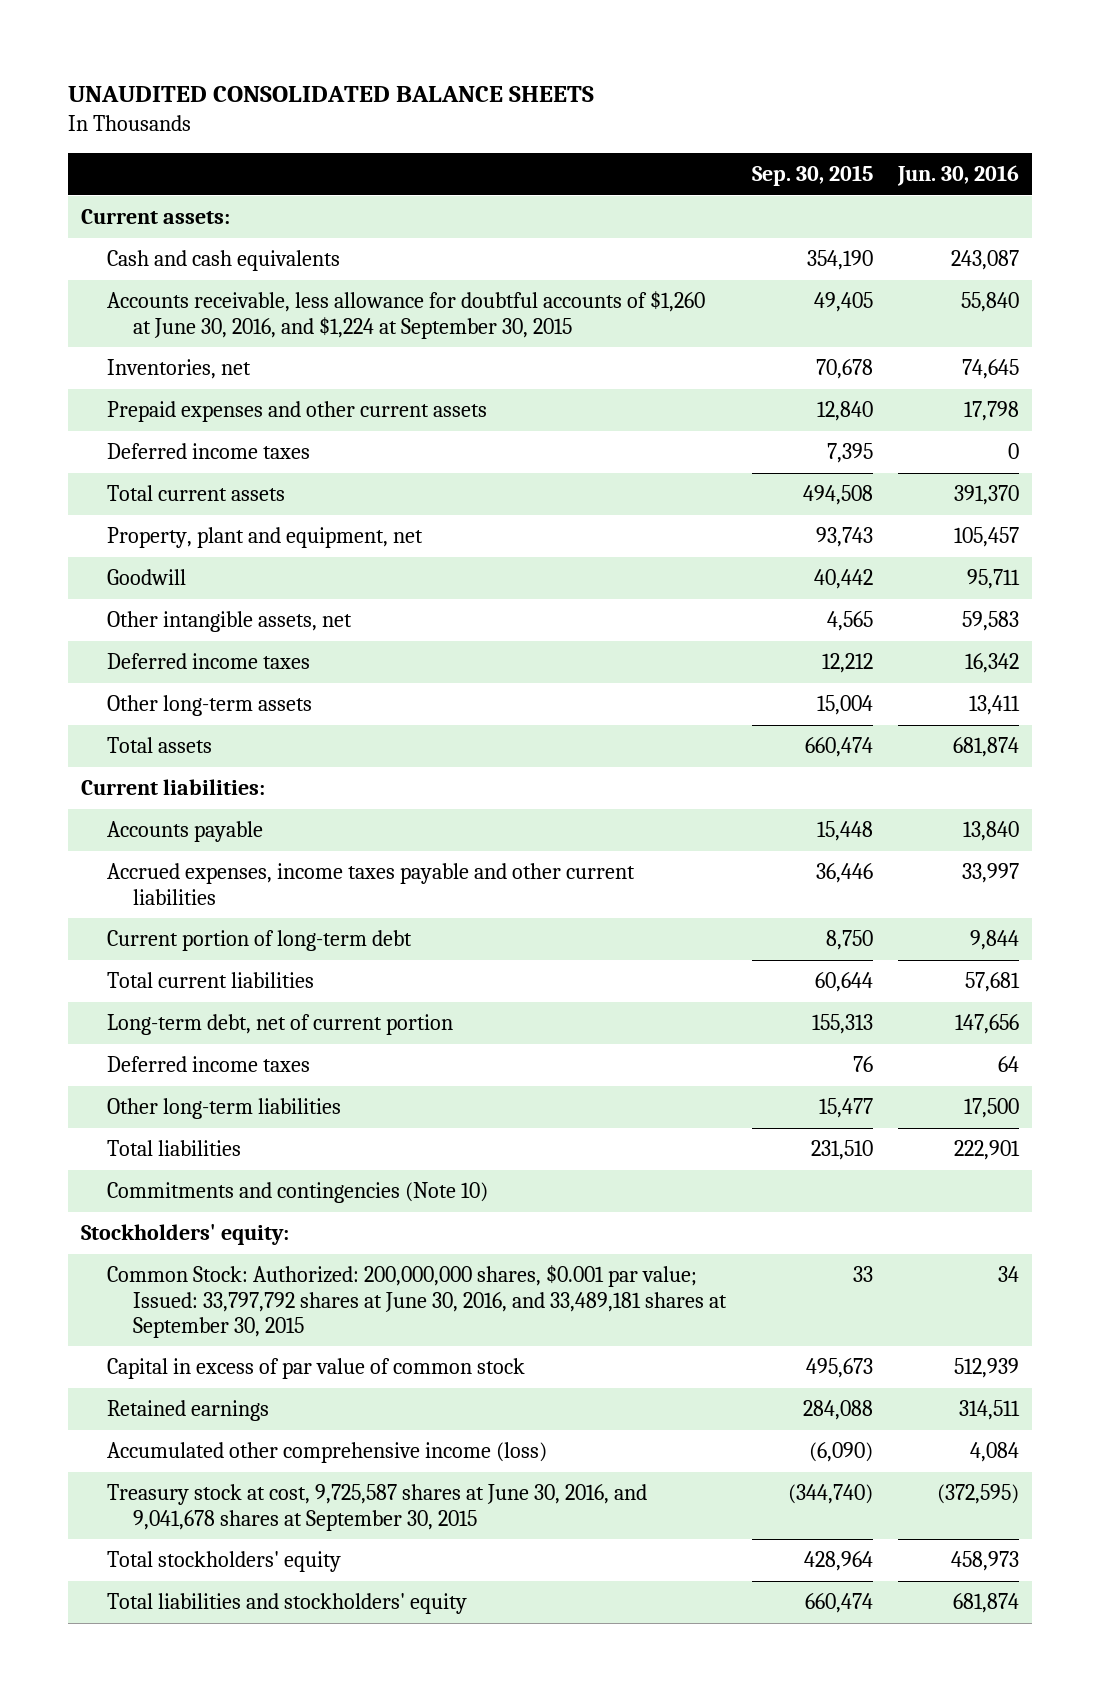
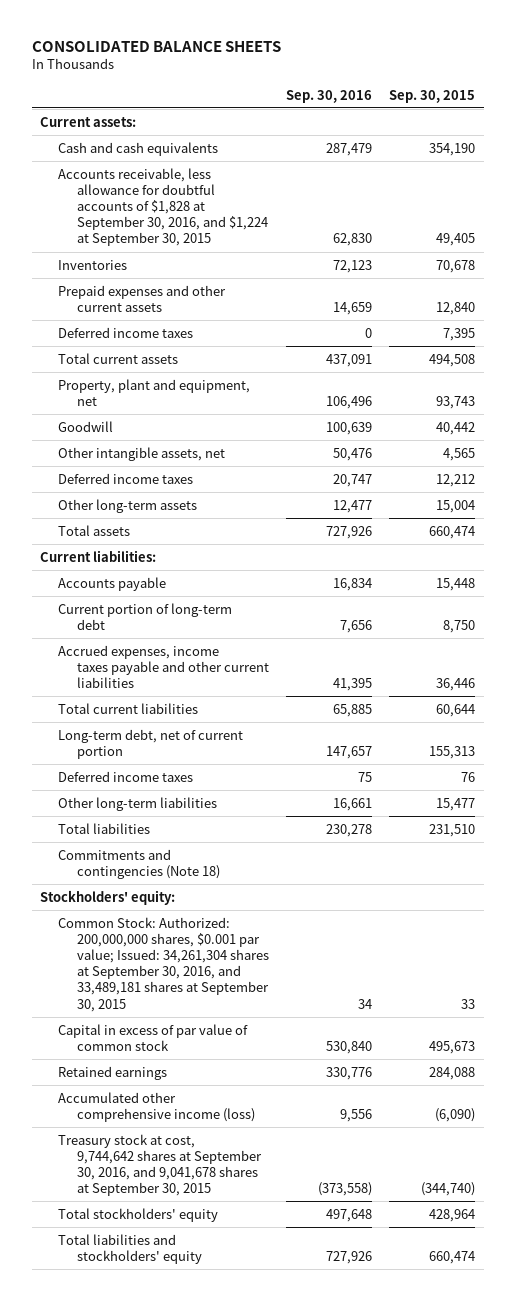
- UNAUDITED CONSOLIDATED BALANCE SHEETS
+ CONSOLIDATED BALANCE SHEETS
- | Sep. 30, 2015 | Jun. 30, 2016
+ | Sep. 30, 2016 | Sep. 30, 2015
- Accounts receivable, less allowance for doubtful accounts of $1,260 at June 30, 2016, and $1,224 at September 30, 2015 | 49,405 | 55,840
- Inventories, net | 70,678 | 74,645
+ Accounts receivable, less allowance for doubtful accounts of $1,828 at September 30, 2016, and $1,224 at September 30, 2015 | 62,830 | 49,405
+ Inventories | 72,123 | 70,678
moved down: Accrued expenses, income taxes payable and other current liabilities | 41,395 | 36,446
- Commitments and contingencies (Note 10)
+ Commitments and contingencies (Note 18)
- Common Stock: Authorized: 200,000,000 shares, $0.001 par value; Issued: 33,797,792 shares at June 30, 2016, and 33,489,181 shares at September 30, 2015 | 33 | 34
+ Common Stock: Authorized: 200,000,000 shares, $0.001 par value; Issued: 34,261,304 shares at September 30, 2016, and 33,489,181 shares at September 30, 2015 | 34 | 33
- Treasury stock at cost, 9,725,587 shares at June 30, 2016, and 9,041,678 shares at September 30, 2015 | (344,740) | (372,595)
+ Treasury stock at cost, 9,744,642 shares at September 30, 2016, and 9,041,678 shares at September 30, 2015 | (373,558) | (344,740)

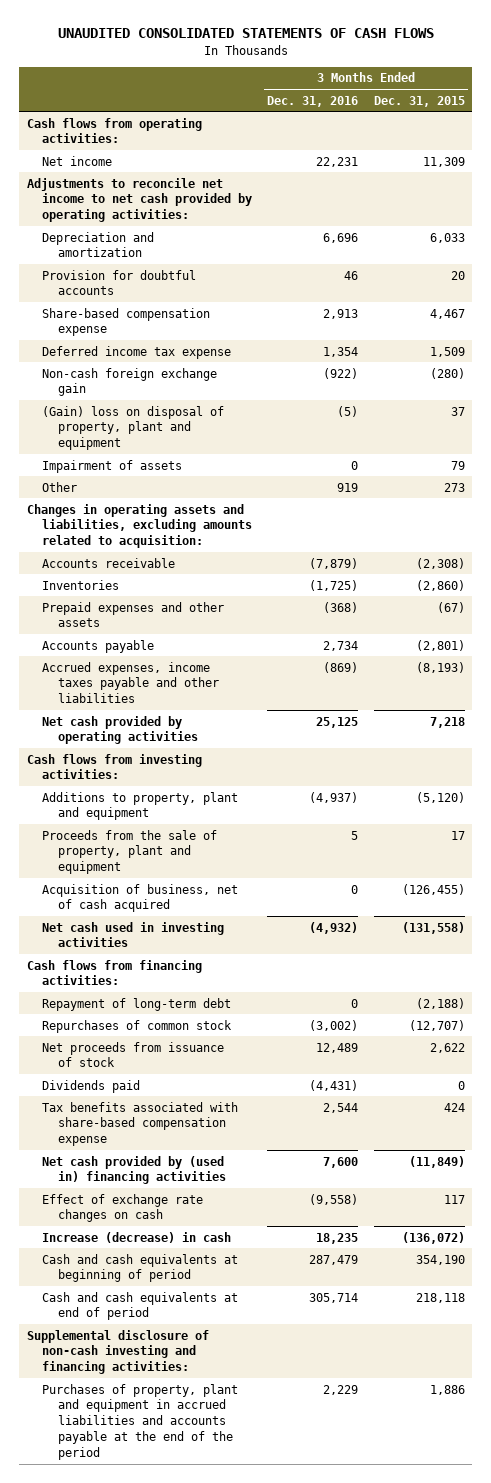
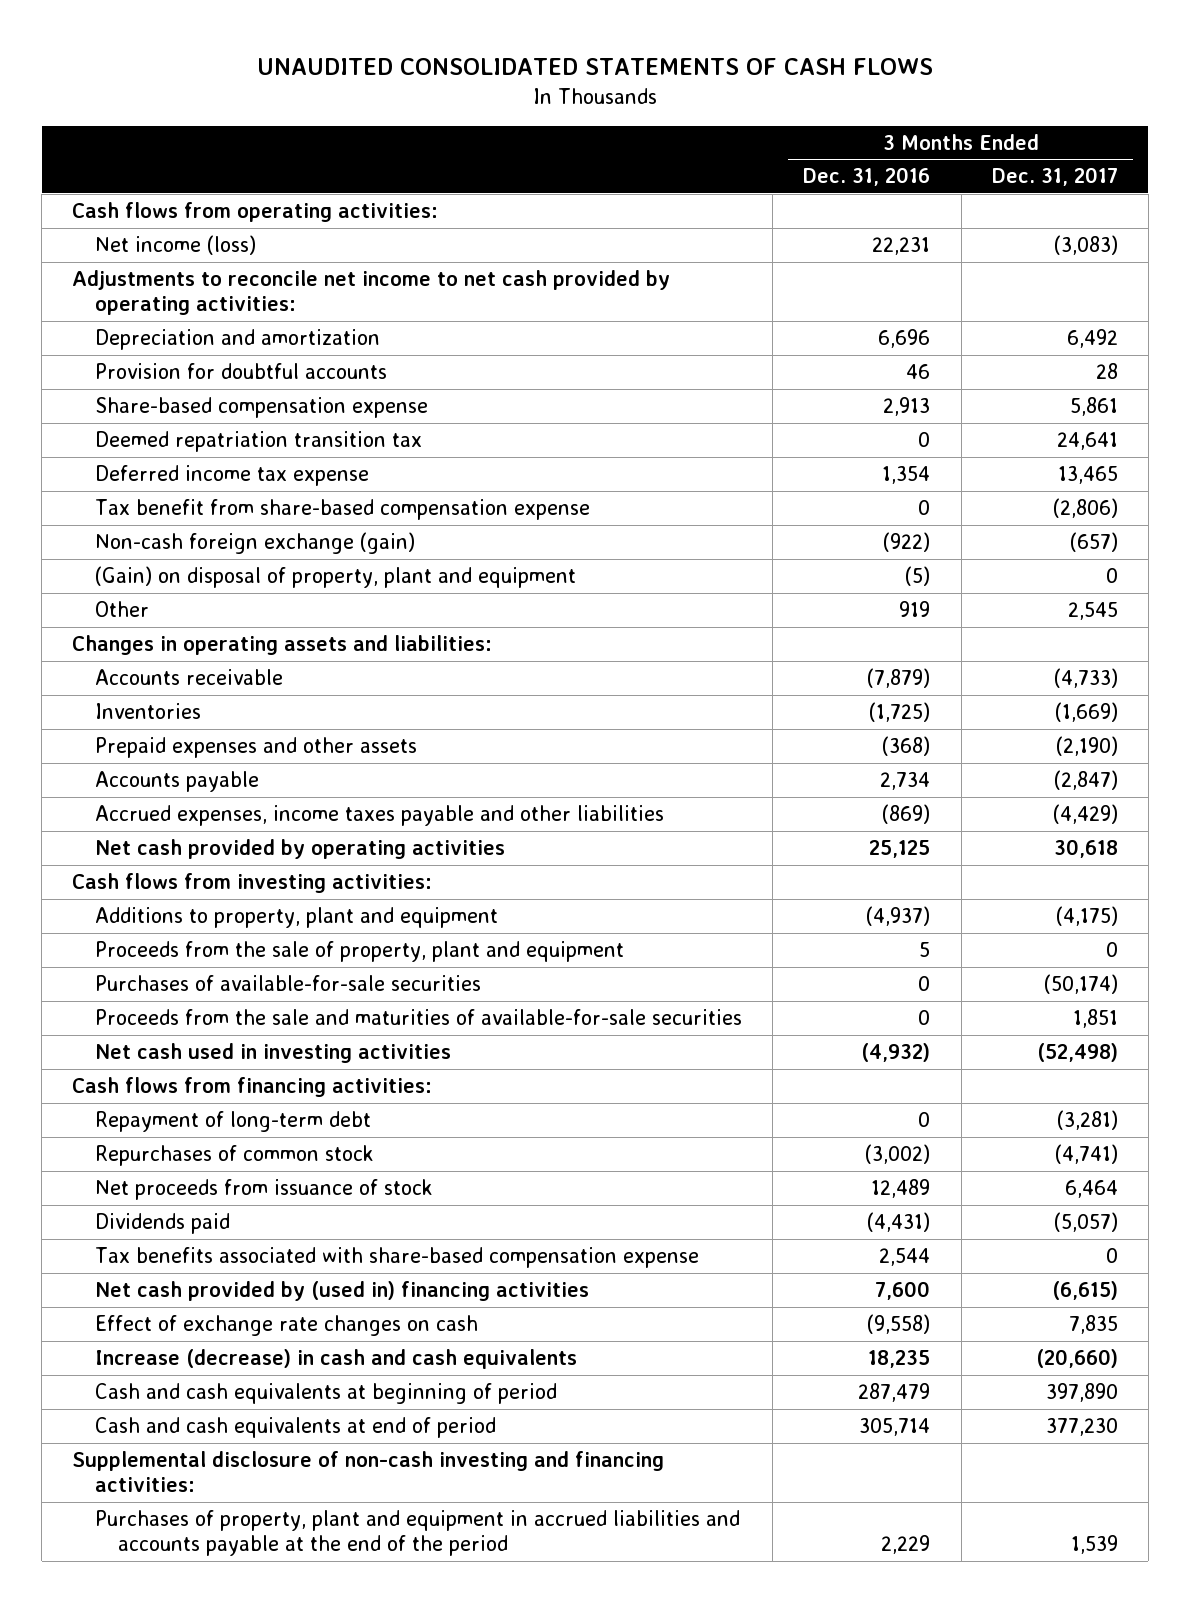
- | 3 Months Ended Dec. 31, 2016 | 3 Months Ended Dec. 31, 2015
+ | 3 Months Ended Dec. 31, 2016 | 3 Months Ended Dec. 31, 2017
- Net income | 22,231 | 11,309
+ Net income (loss) | 22,231 | (3,083)
+ Deemed repatriation transition tax | 0 | 24,641
- Non-cash foreign exchange gain | (922) | (280)
- (Gain) loss on disposal of property, plant and equipment | (5) | 37
- Impairment of assets | 0 | 79
+ Tax benefit from share-based compensation expense | 0 | (2,806)
+ Non-cash foreign exchange (gain) | (922) | (657)
+ (Gain) on disposal of property, plant and equipment | (5) | 0
- Changes in operating assets and liabilities, excluding amounts related to acquisition:
+ Changes in operating assets and liabilities:
- Acquisition of business, net of cash acquired | 0 | (126,455)
+ Purchases of available-for-sale securities | 0 | (50,174)
+ Proceeds from the sale and maturities of available-for-sale securities | 0 | 1,851
- Increase (decrease) in cash | 18,235 | (136,072)
+ Increase (decrease) in cash and cash equivalents | 18,235 | (20,660)

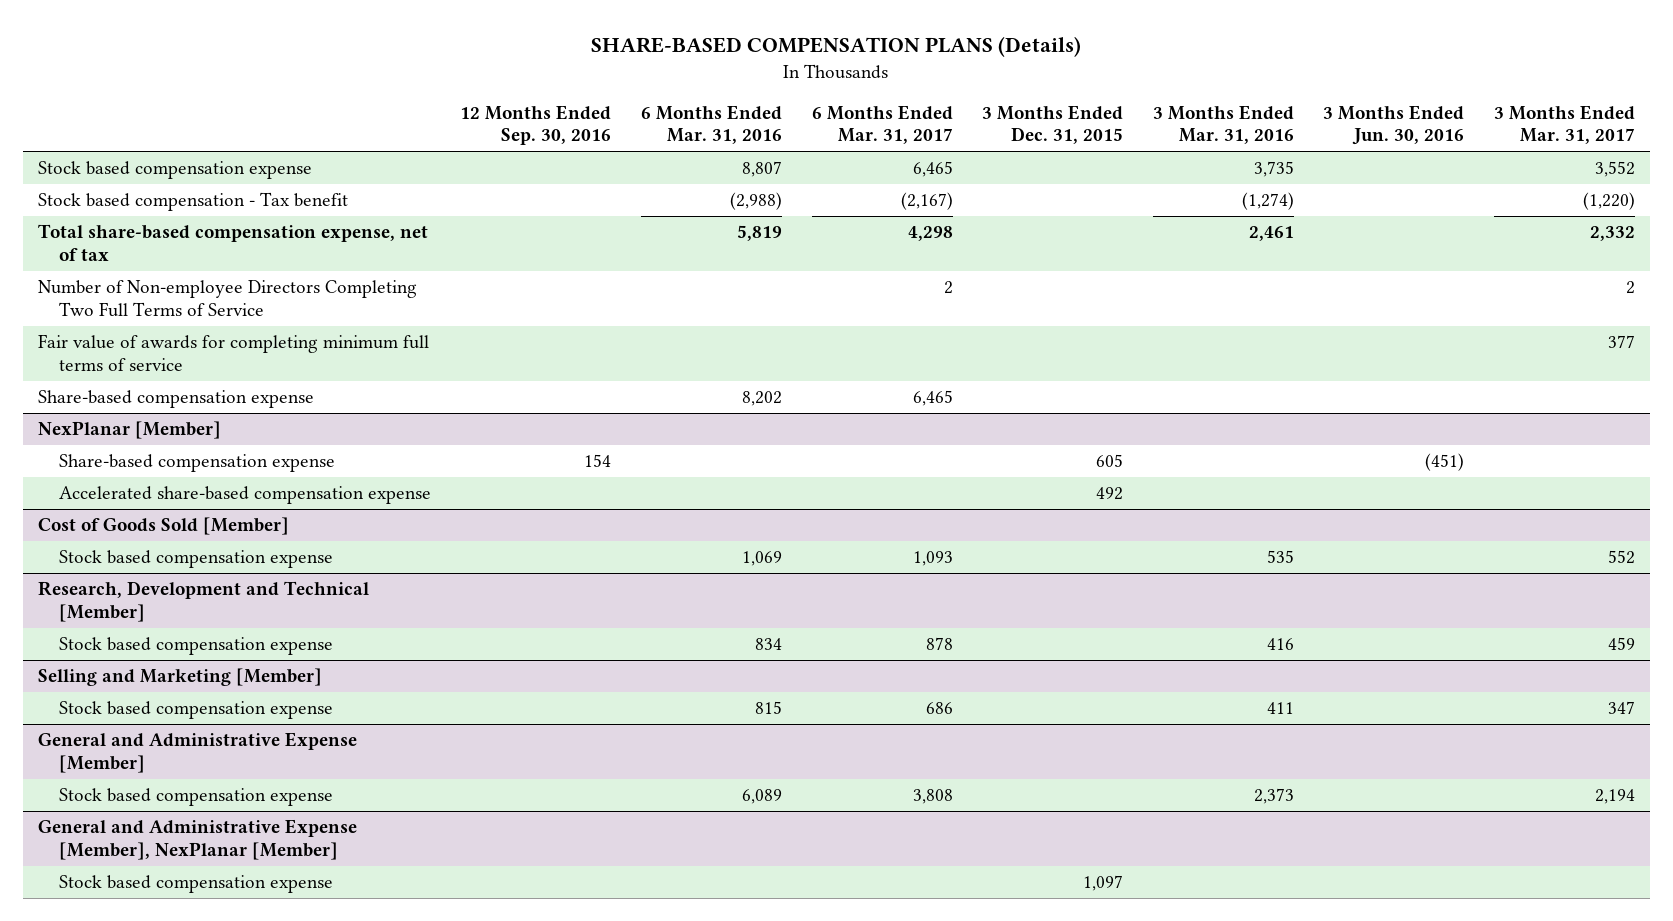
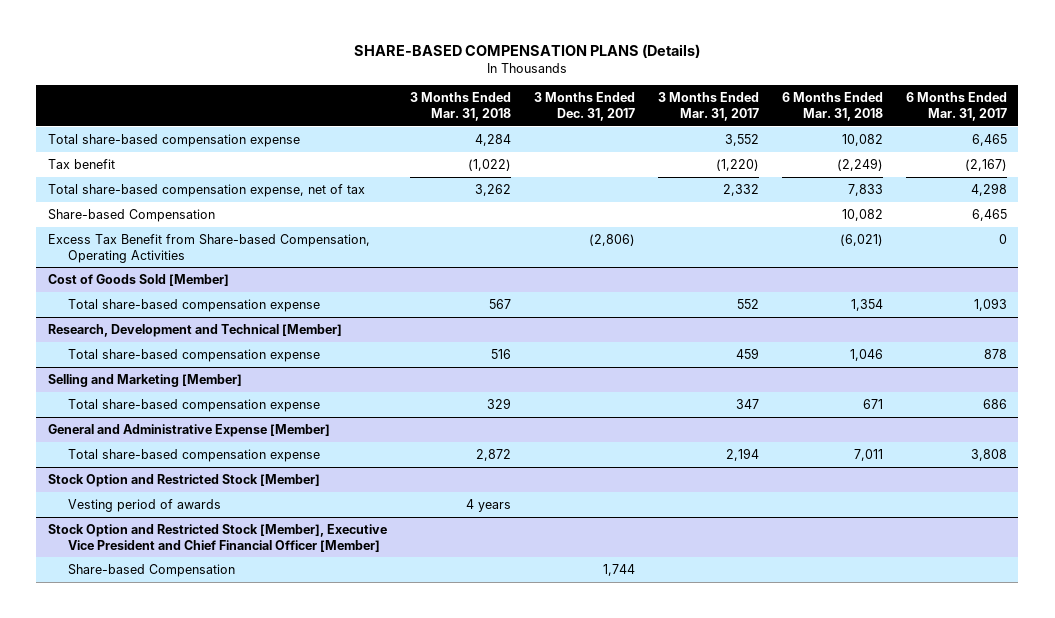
- | 12 Months Ended Sep. 30, 2016 | 6 Months Ended Mar. 31, 2016 | 6 Months Ended Mar. 31, 2017 | 3 Months Ended Dec. 31, 2015 | 3 Months Ended Mar. 31, 2016 | 3 Months Ended Jun. 30, 2016 | 3 Months Ended Mar. 31, 2017
+ | 3 Months Ended Mar. 31, 2018 | 3 Months Ended Dec. 31, 2017 | 3 Months Ended Mar. 31, 2017 | 6 Months Ended Mar. 31, 2018 | 6 Months Ended Mar. 31, 2017
- Stock based compensation expense | | 8,807 | 6,465 | | 3,735 | | 3,552
- Stock based compensation - Tax benefit | | (2,988) | (2,167) | | (1,274) | | (1,220)
+ Total share-based compensation expense | 4,284 | | 3,552 | 10,082 | 6,465
+ Tax benefit | (1,022) | | (1,220) | (2,249) | (2,167)
- Number of Non-employee Directors Completing Two Full Terms of Service | | | 2 | | | | 2
- Fair value of awards for completing minimum full terms of service | | | | | | | 377
- Share-based compensation expense | | 8,202 | 6,465 | | | |
- NexPlanar [Member]
- Share-based compensation expense | 154 | | | 605 | | (451) |
- Accelerated share-based compensation expense | | | | 492 | | |
+ Share-based Compensation | | | | 10,082 | 6,465
+ Excess Tax Benefit from Share-based Compensation, Operating Activities | | (2,806) | | (6,021) | 0
@ Cost of Goods Sold [Member]
- Stock based compensation expense | | 1,069 | 1,093 | | 535 | | 552
+ Total share-based compensation expense | 567 | | 552 | 1,354 | 1,093
@ Research, Development and Technical [Member]
- Stock based compensation expense | | 834 | 878 | | 416 | | 459
+ Total share-based compensation expense | 516 | | 459 | 1,046 | 878
@ Selling and Marketing [Member]
- Stock based compensation expense | | 815 | 686 | | 411 | | 347
+ Total share-based compensation expense | 329 | | 347 | 671 | 686
@ General and Administrative Expense [Member]
- Stock based compensation expense | | 6,089 | 3,808 | | 2,373 | | 2,194
- General and Administrative Expense [Member], NexPlanar [Member]
- Stock based compensation expense | | | | 1,097 | | |
@ General and Administrative Expense [Member]
+ Total share-based compensation expense | 2,872 | | 2,194 | 7,011 | 3,808
+ Stock Option and Restricted Stock [Member]
+ Vesting period of awards | 4 years | | | |
+ Stock Option and Restricted Stock [Member], Executive Vice President and Chief Financial Officer [Member]
+ Share-based Compensation | | 1,744 | | |

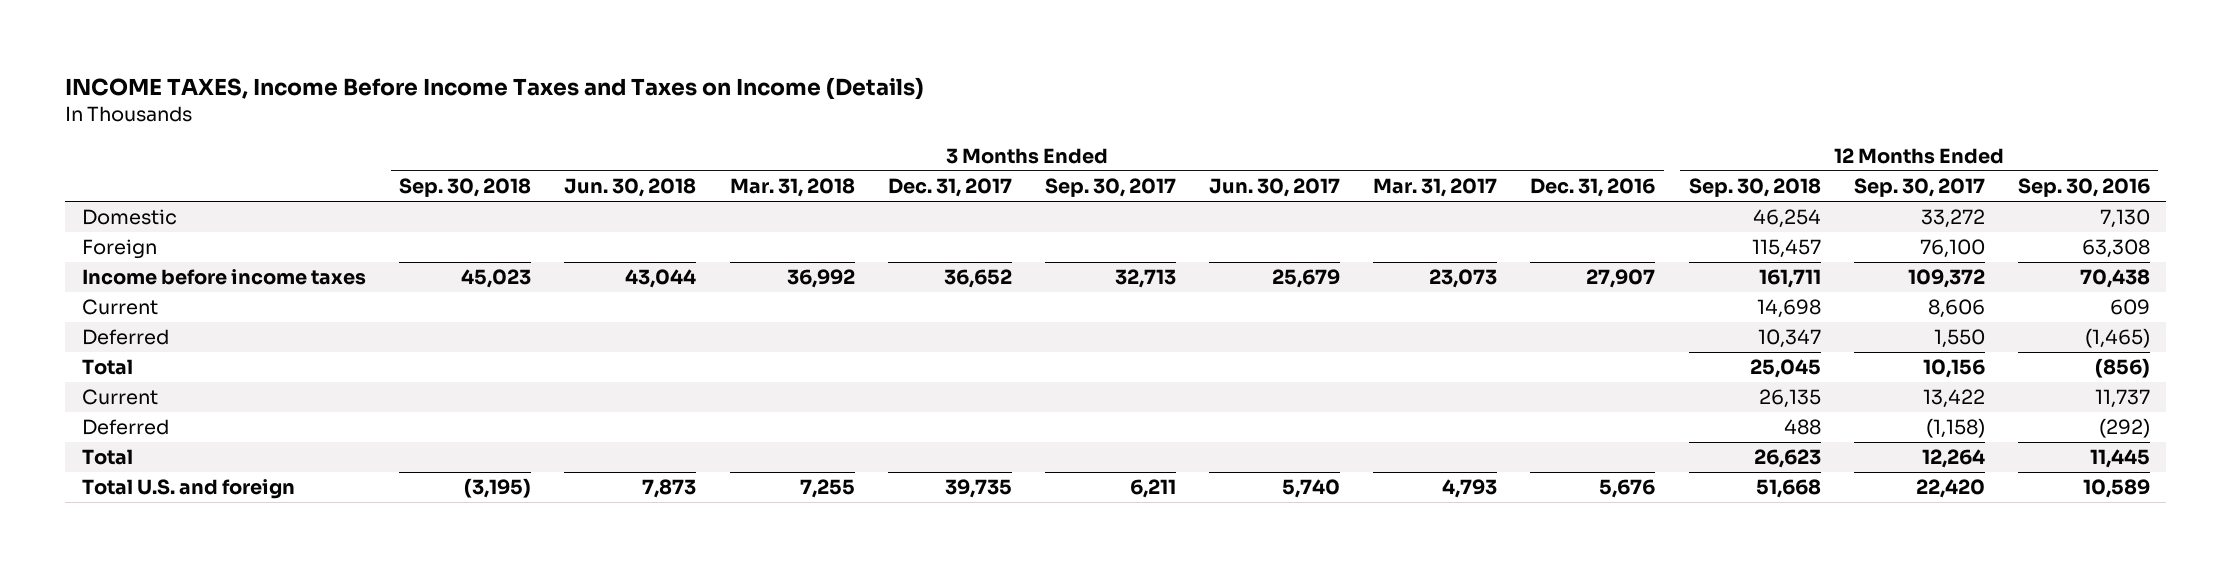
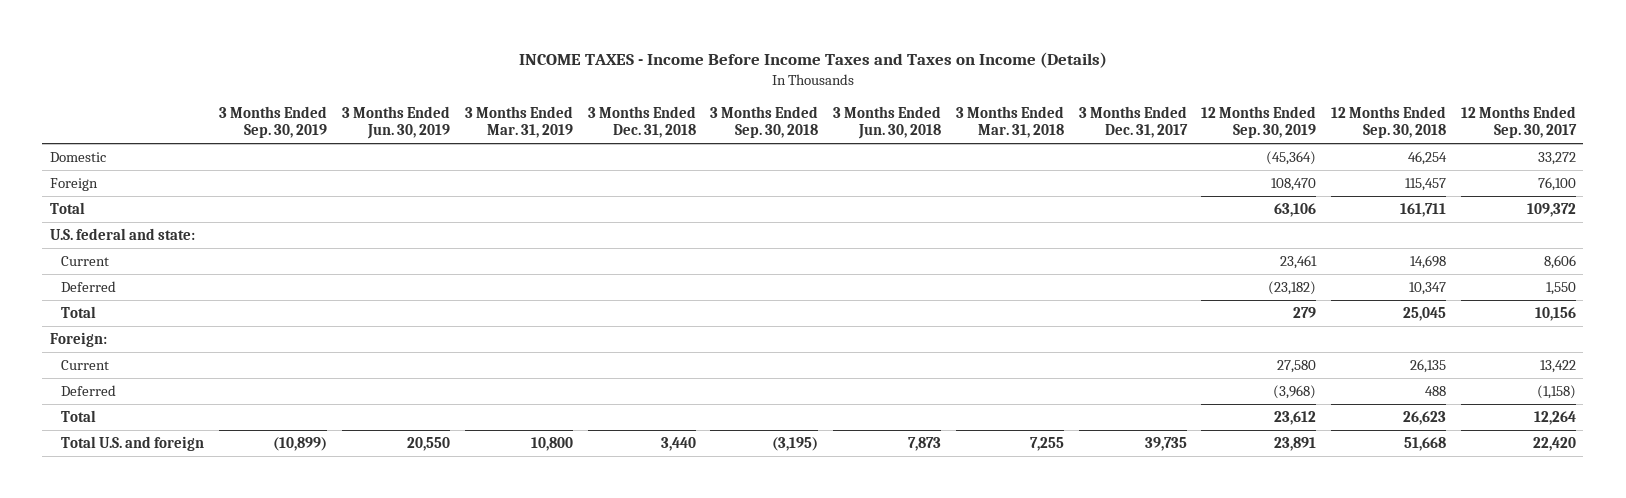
- INCOME TAXES, Income Before Income Taxes and Taxes on Income (Details)
+ INCOME TAXES - Income Before Income Taxes and Taxes on Income (Details)
- | 3 Months Ended Sep. 30, 2018 | 3 Months Ended Jun. 30, 2018 | 3 Months Ended Mar. 31, 2018 | 3 Months Ended Dec. 31, 2017 | 3 Months Ended Sep. 30, 2017 | 3 Months Ended Jun. 30, 2017 | 3 Months Ended Mar. 31, 2017 | 3 Months Ended Dec. 31, 2016 | 12 Months Ended Sep. 30, 2018 | 12 Months Ended Sep. 30, 2017 | 12 Months Ended Sep. 30, 2016
+ | 3 Months Ended Sep. 30, 2019 | 3 Months Ended Jun. 30, 2019 | 3 Months Ended Mar. 31, 2019 | 3 Months Ended Dec. 31, 2018 | 3 Months Ended Sep. 30, 2018 | 3 Months Ended Jun. 30, 2018 | 3 Months Ended Mar. 31, 2018 | 3 Months Ended Dec. 31, 2017 | 12 Months Ended Sep. 30, 2019 | 12 Months Ended Sep. 30, 2018 | 12 Months Ended Sep. 30, 2017
- Income before income taxes | 45,023 | 43,044 | 36,992 | 36,652 | 32,713 | 25,679 | 23,073 | 27,907 | 161,711 | 109,372 | 70,438
+ Total | | | | | | | | | 63,106 | 161,711 | 109,372
+ U.S. federal and state:
+ Foreign:

